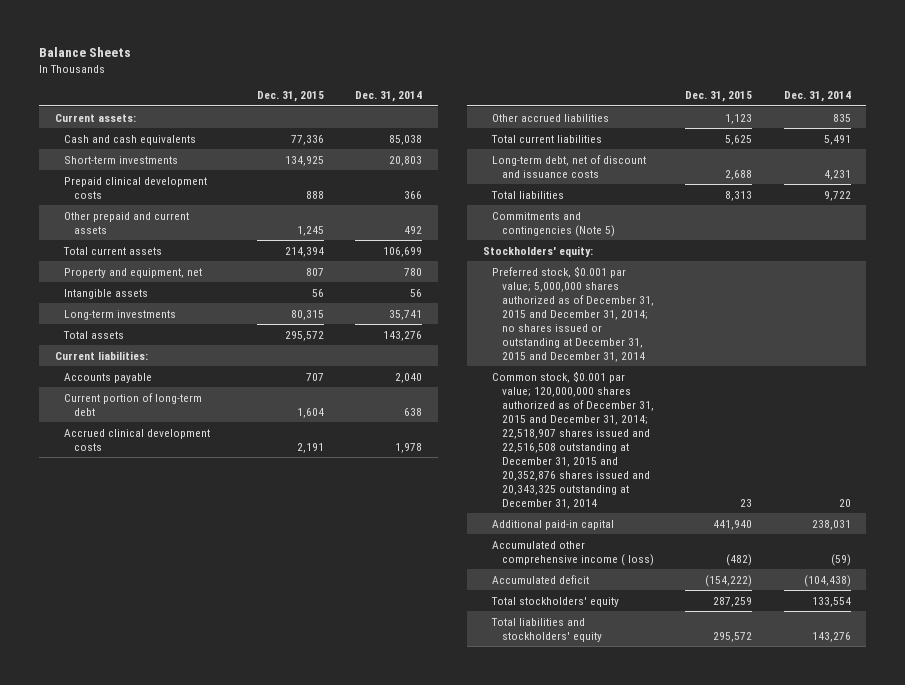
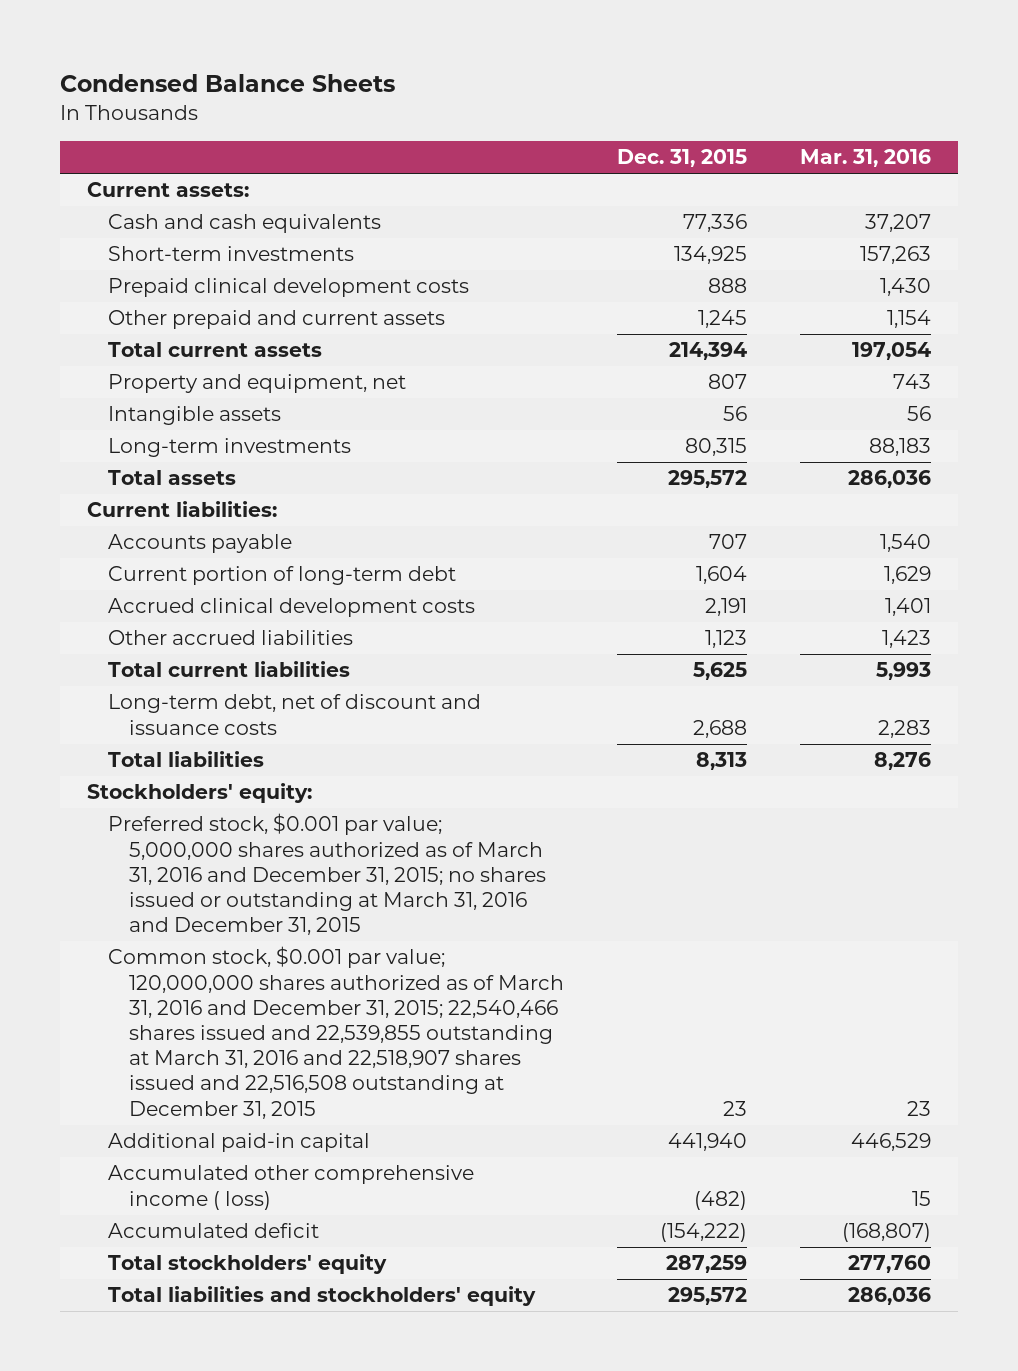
- Balance Sheets
+ Condensed Balance Sheets
- | Dec. 31, 2015 | Dec. 31, 2014
+ | Dec. 31, 2015 | Mar. 31, 2016
- Commitments and contingencies (Note 5)
- Preferred stock, $0.001 par value; 5,000,000 shares authorized as of December 31, 2015 and December 31, 2014; no shares issued or outstanding at December 31, 2015 and December 31, 2014
- Common stock, $0.001 par value; 120,000,000 shares authorized as of December 31, 2015 and December 31, 2014; 22,518,907 shares issued and 22,516,508 outstanding at December 31, 2015 and 20,352,876 shares issued and 20,343,325 outstanding at December 31, 2014 | 23 | 20
+ Preferred stock, $0.001 par value; 5,000,000 shares authorized as of March 31, 2016 and December 31, 2015; no shares issued or outstanding at March 31, 2016 and December 31, 2015
+ Common stock, $0.001 par value; 120,000,000 shares authorized as of March 31, 2016 and December 31, 2015; 22,540,466 shares issued and 22,539,855 outstanding at March 31, 2016 and 22,518,907 shares issued and 22,516,508 outstanding at December 31, 2015 | 23 | 23

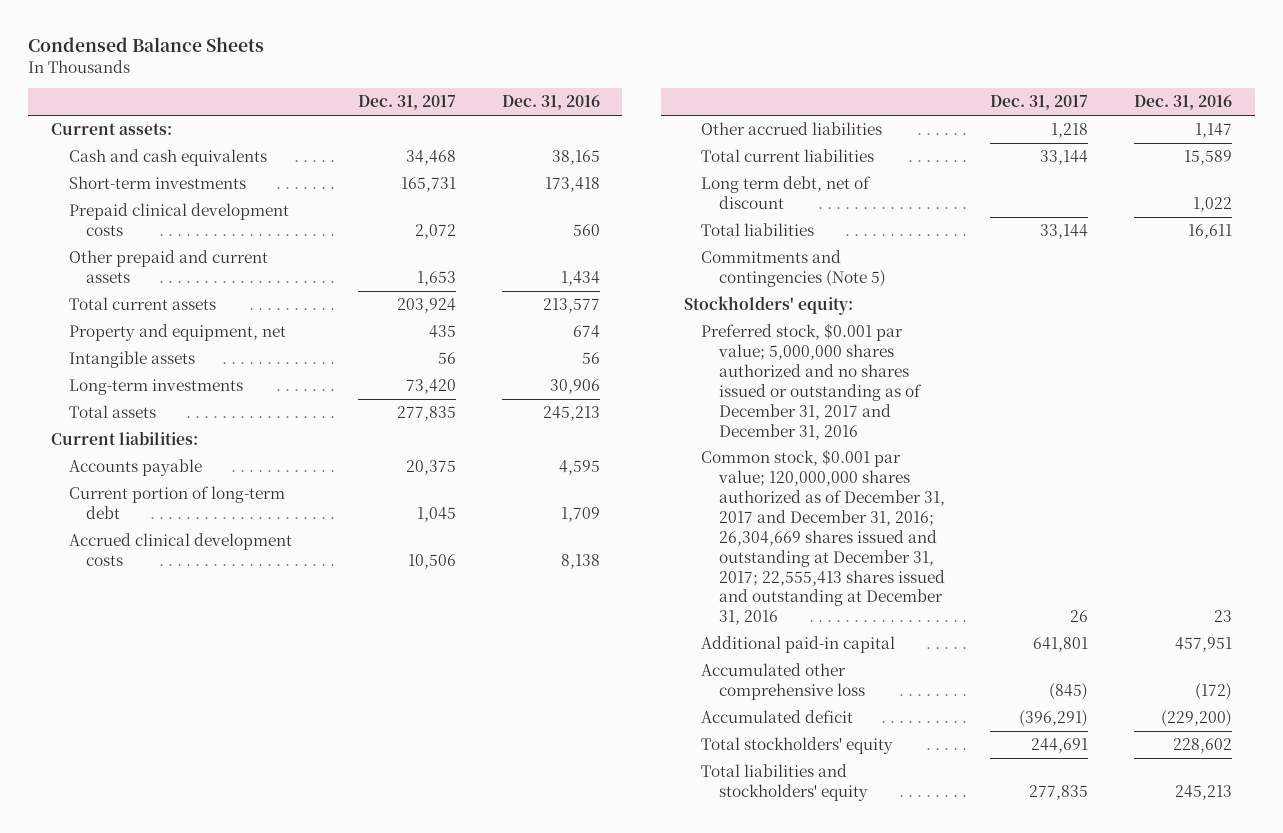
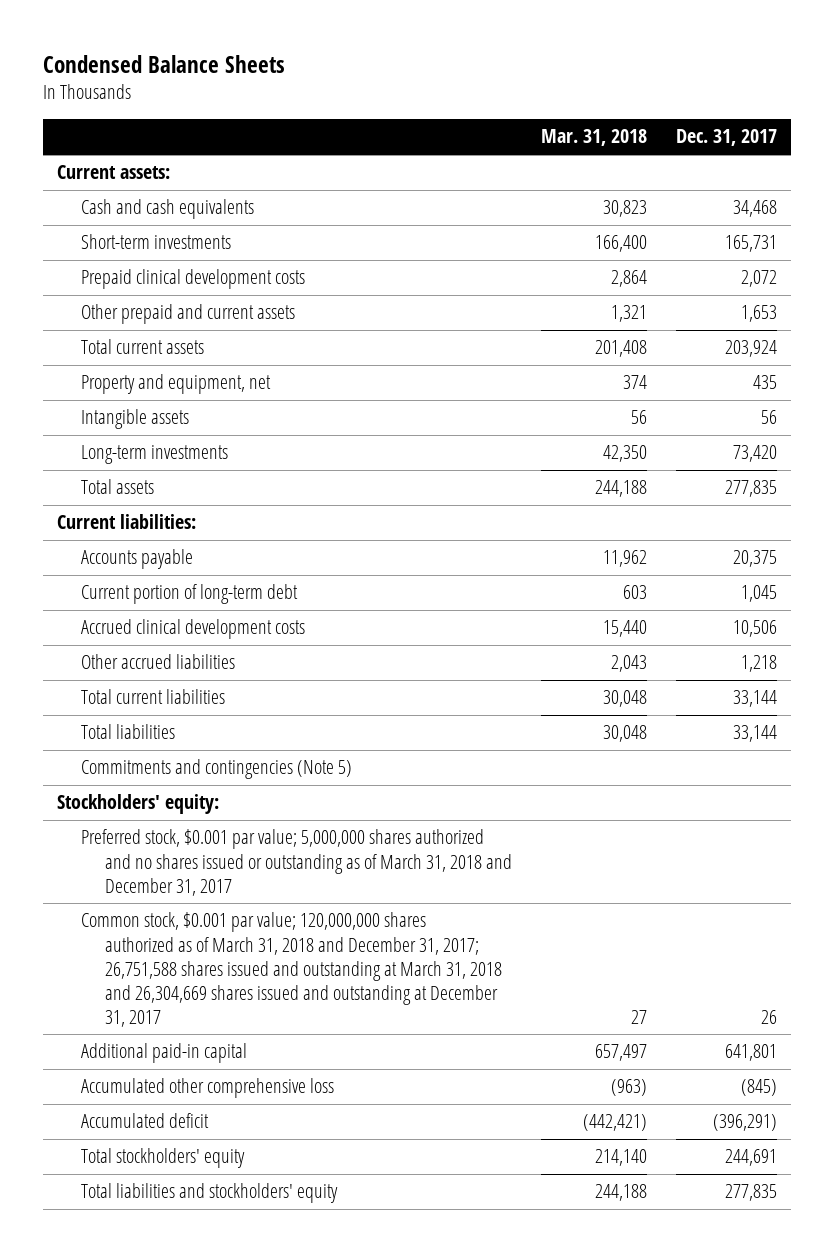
- | Dec. 31, 2017 | Dec. 31, 2016
+ | Mar. 31, 2018 | Dec. 31, 2017
- Long term debt, net of discount | | 1,022
- Preferred stock, $0.001 par value; 5,000,000 shares authorized and no shares issued or outstanding as of December 31, 2017 and December 31, 2016
- Common stock, $0.001 par value; 120,000,000 shares authorized as of December 31, 2017 and December 31, 2016; 26,304,669 shares issued and outstanding at December 31, 2017; 22,555,413 shares issued and outstanding at December 31, 2016 | 26 | 23
+ Preferred stock, $0.001 par value; 5,000,000 shares authorized and no shares issued or outstanding as of March 31, 2018 and December 31, 2017
+ Common stock, $0.001 par value; 120,000,000 shares authorized as of March 31, 2018 and December 31, 2017; 26,751,588 shares issued and outstanding at March 31, 2018 and 26,304,669 shares issued and outstanding at December 31, 2017 | 27 | 26

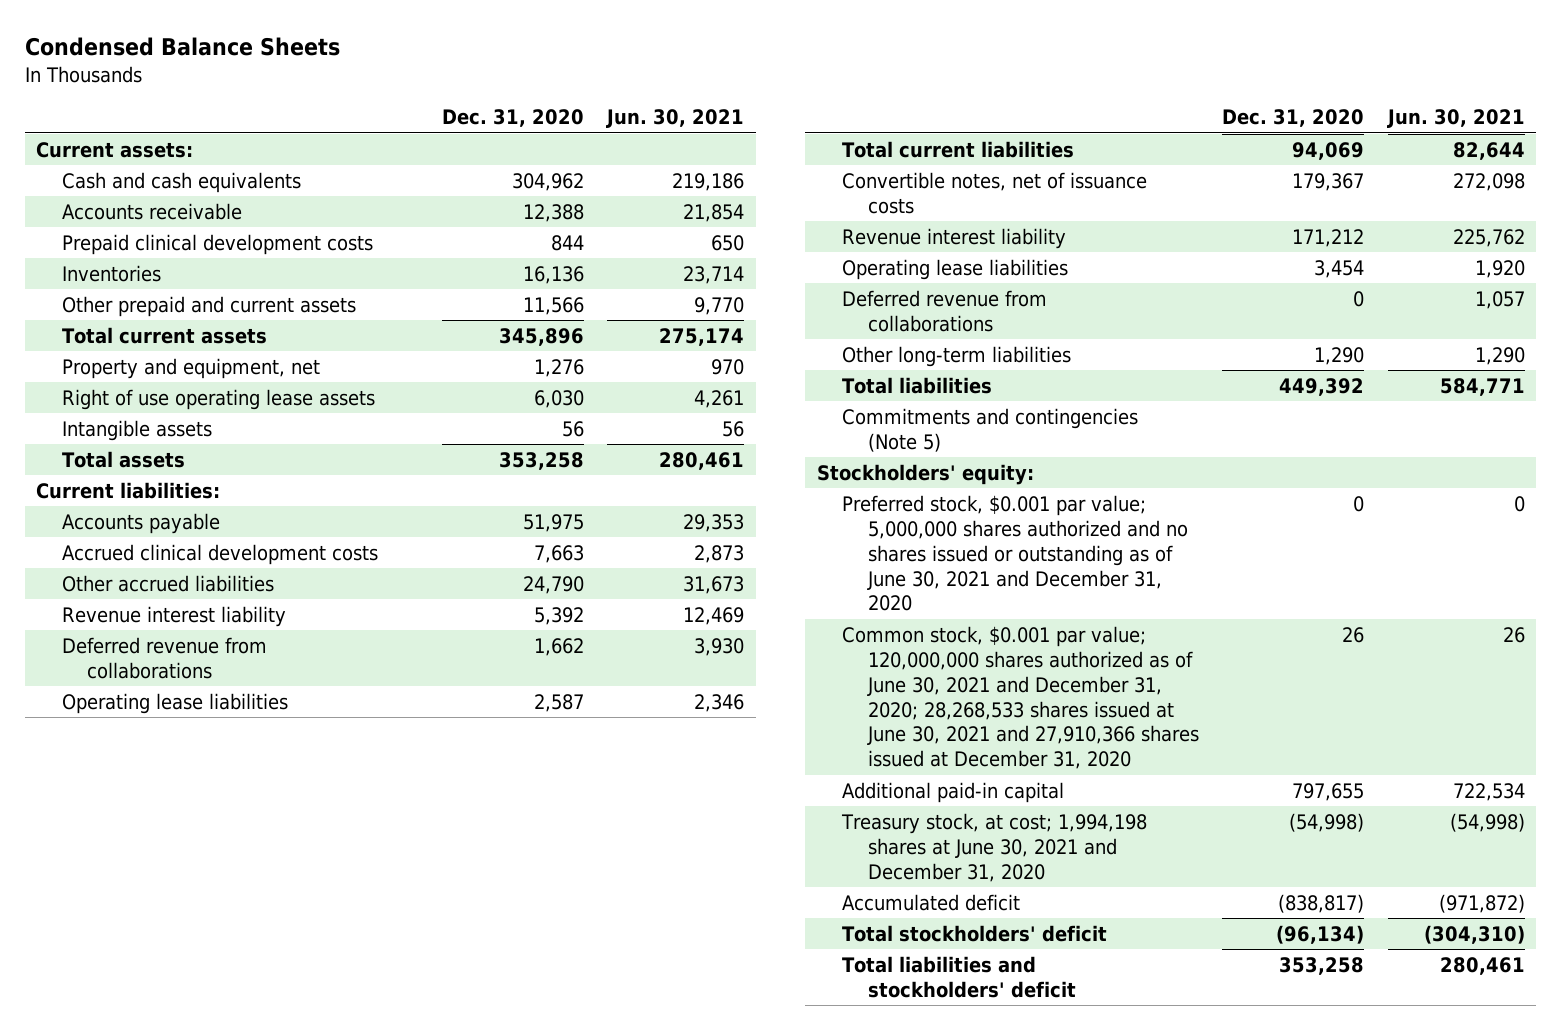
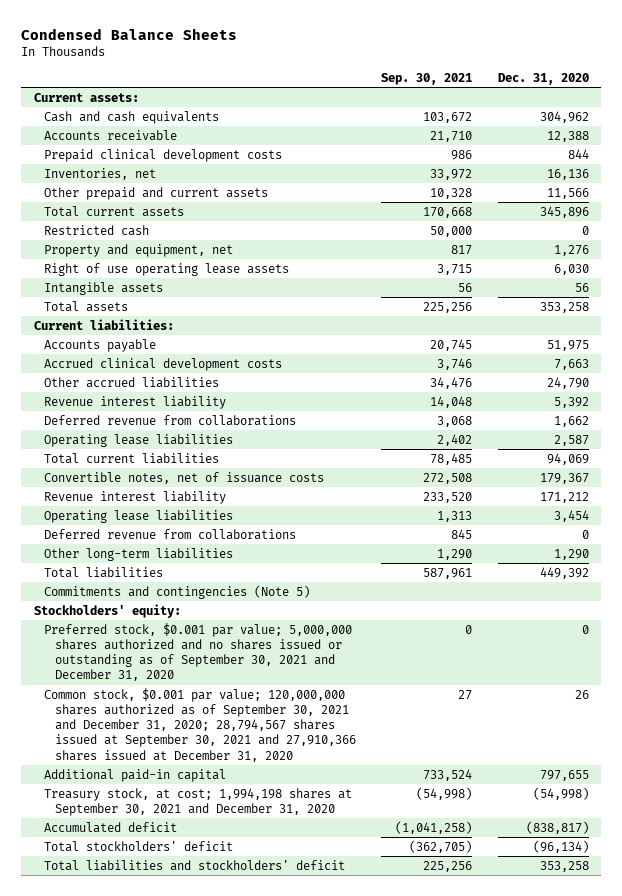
- | Dec. 31, 2020 | Jun. 30, 2021
+ | Sep. 30, 2021 | Dec. 31, 2020
- Inventories | 16,136 | 23,714
+ Inventories, net | 33,972 | 16,136
+ Restricted cash | 50,000 | 0
- Preferred stock, $0.001 par value; 5,000,000 shares authorized and no shares issued or outstanding as of June 30, 2021 and December 31, 2020 | 0 | 0
- Common stock, $0.001 par value; 120,000,000 shares authorized as of June 30, 2021 and December 31, 2020; 28,268,533 shares issued at June 30, 2021 and 27,910,366 shares issued at December 31, 2020 | 26 | 26
+ Preferred stock, $0.001 par value; 5,000,000 shares authorized and no shares issued or outstanding as of September 30, 2021 and December 31, 2020 | 0 | 0
+ Common stock, $0.001 par value; 120,000,000 shares authorized as of September 30, 2021 and December 31, 2020; 28,794,567 shares issued at September 30, 2021 and 27,910,366 shares issued at December 31, 2020 | 27 | 26
- Treasury stock, at cost; 1,994,198 shares at June 30, 2021 and December 31, 2020 | (54,998) | (54,998)
+ Treasury stock, at cost; 1,994,198 shares at September 30, 2021 and December 31, 2020 | (54,998) | (54,998)

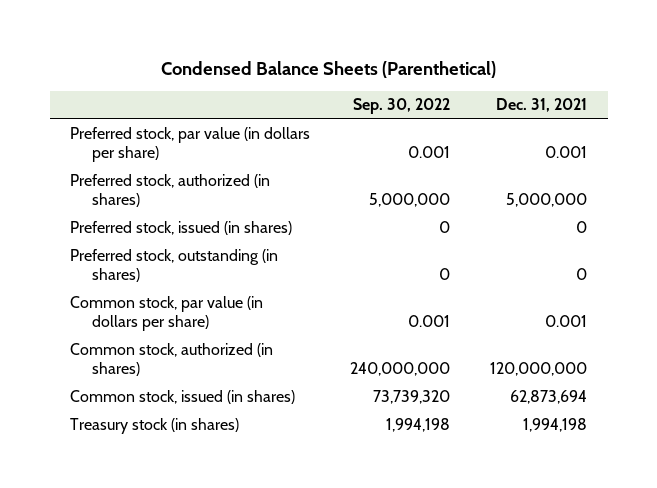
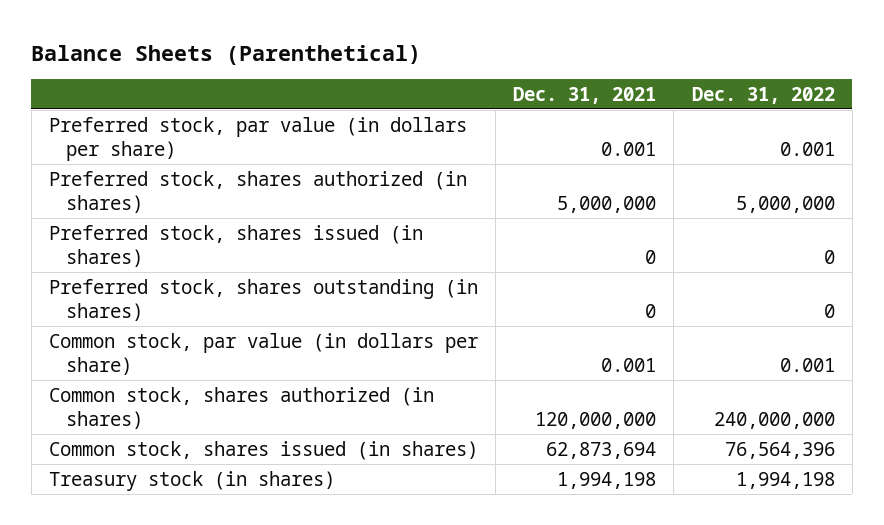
- Condensed Balance Sheets (Parenthetical)
+ Balance Sheets (Parenthetical)
- | Sep. 30, 2022 | Dec. 31, 2021
+ | Dec. 31, 2021 | Dec. 31, 2022
- Preferred stock, authorized (in shares) | 5,000,000 | 5,000,000
- Preferred stock, issued (in shares) | 0 | 0
- Preferred stock, outstanding (in shares) | 0 | 0
+ Preferred stock, shares authorized (in shares) | 5,000,000 | 5,000,000
+ Preferred stock, shares issued (in shares) | 0 | 0
+ Preferred stock, shares outstanding (in shares) | 0 | 0
- Common stock, authorized (in shares) | 240,000,000 | 120,000,000
- Common stock, issued (in shares) | 73,739,320 | 62,873,694
+ Common stock, shares authorized (in shares) | 120,000,000 | 240,000,000
+ Common stock, shares issued (in shares) | 62,873,694 | 76,564,396

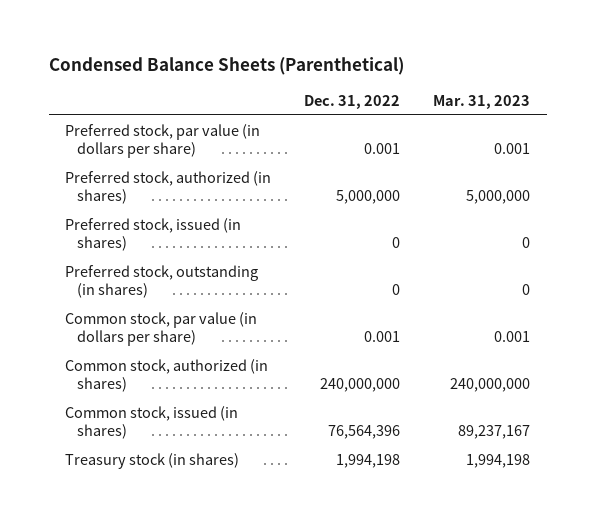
- Balance Sheets (Parenthetical)
+ Condensed Balance Sheets (Parenthetical)
- | Dec. 31, 2021 | Dec. 31, 2022
+ | Dec. 31, 2022 | Mar. 31, 2023
- Preferred stock, shares authorized (in shares) | 5,000,000 | 5,000,000
- Preferred stock, shares issued (in shares) | 0 | 0
- Preferred stock, shares outstanding (in shares) | 0 | 0
+ Preferred stock, authorized (in shares) | 5,000,000 | 5,000,000
+ Preferred stock, issued (in shares) | 0 | 0
+ Preferred stock, outstanding (in shares) | 0 | 0
- Common stock, shares authorized (in shares) | 120,000,000 | 240,000,000
- Common stock, shares issued (in shares) | 62,873,694 | 76,564,396
+ Common stock, authorized (in shares) | 240,000,000 | 240,000,000
+ Common stock, issued (in shares) | 76,564,396 | 89,237,167

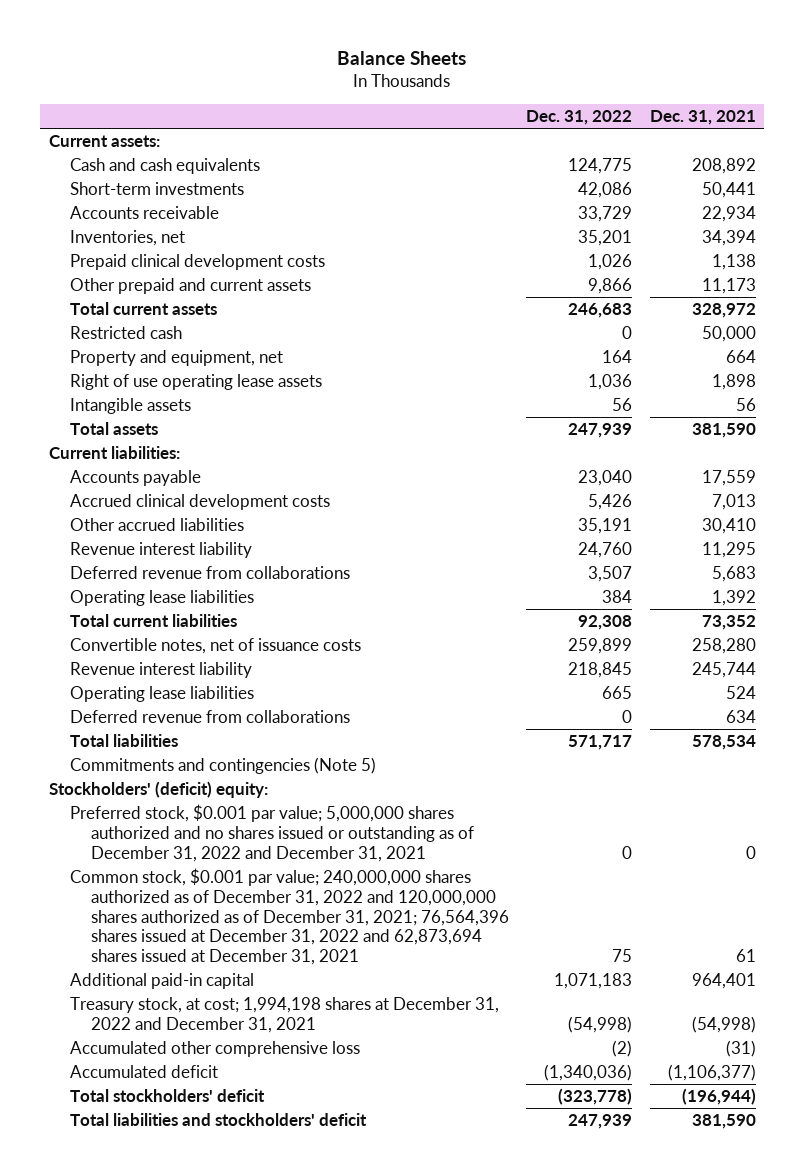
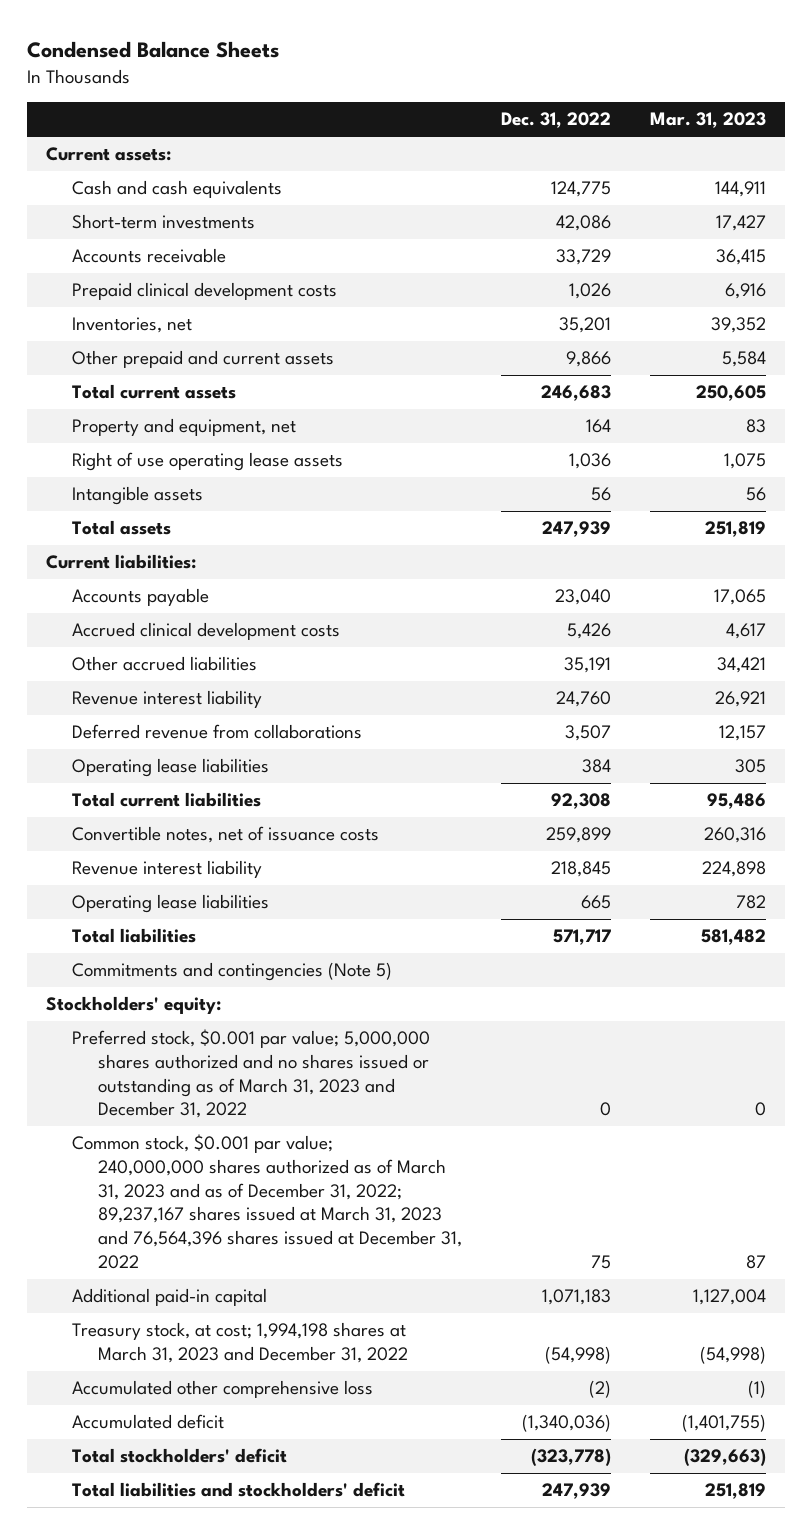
- Balance Sheets
+ Condensed Balance Sheets
- | Dec. 31, 2022 | Dec. 31, 2021
+ | Dec. 31, 2022 | Mar. 31, 2023
moved down: Inventories, net | 35,201 | 39,352
- Restricted cash | 0 | 50,000
- Deferred revenue from collaborations | 0 | 634
- Stockholders' (deficit) equity:
- Preferred stock, $0.001 par value; 5,000,000 shares authorized and no shares issued or outstanding as of December 31, 2022 and December 31, 2021 | 0 | 0
- Common stock, $0.001 par value; 240,000,000 shares authorized as of December 31, 2022 and 120,000,000 shares authorized as of December 31, 2021; 76,564,396 shares issued at December 31, 2022 and 62,873,694 shares issued at December 31, 2021 | 75 | 61
+ Stockholders' equity:
+ Preferred stock, $0.001 par value; 5,000,000 shares authorized and no shares issued or outstanding as of March 31, 2023 and December 31, 2022 | 0 | 0
+ Common stock, $0.001 par value; 240,000,000 shares authorized as of March 31, 2023 and as of December 31, 2022; 89,237,167 shares issued at March 31, 2023 and 76,564,396 shares issued at December 31, 2022 | 75 | 87
- Treasury stock, at cost; 1,994,198 shares at December 31, 2022 and December 31, 2021 | (54,998) | (54,998)
+ Treasury stock, at cost; 1,994,198 shares at March 31, 2023 and December 31, 2022 | (54,998) | (54,998)

